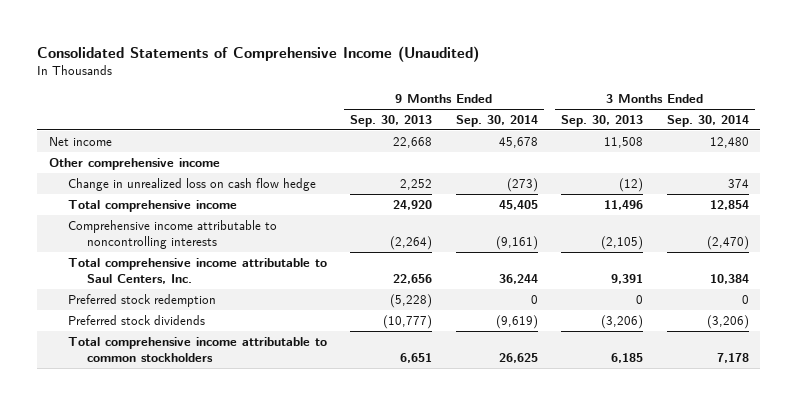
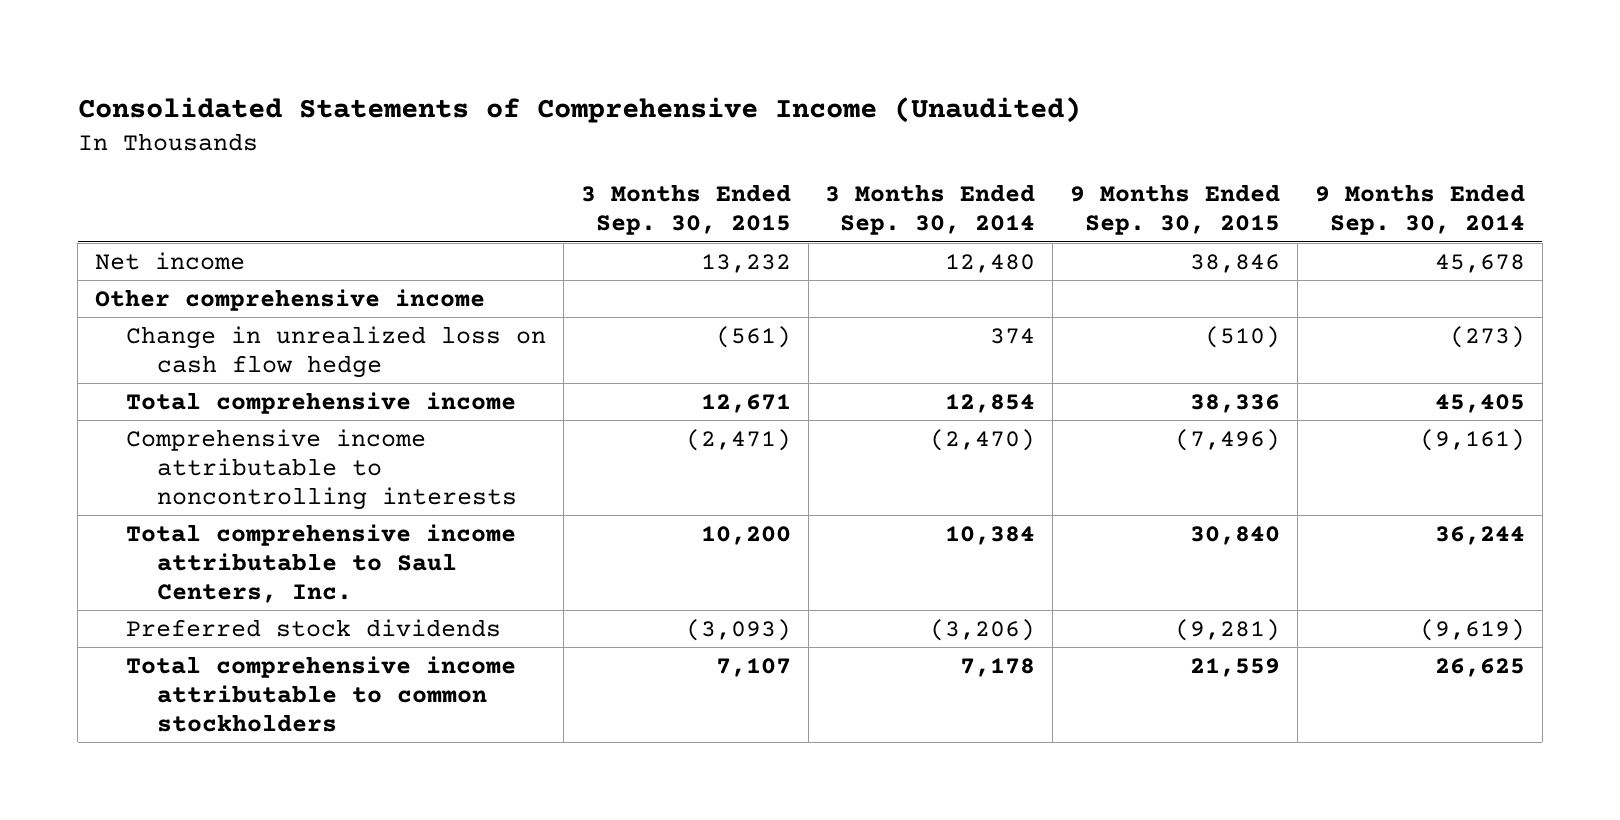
- | 9 Months Ended Sep. 30, 2013 | 9 Months Ended Sep. 30, 2014 | 3 Months Ended Sep. 30, 2013 | 3 Months Ended Sep. 30, 2014
+ | 3 Months Ended Sep. 30, 2015 | 3 Months Ended Sep. 30, 2014 | 9 Months Ended Sep. 30, 2015 | 9 Months Ended Sep. 30, 2014
- Preferred stock redemption | (5,228) | 0 | 0 | 0

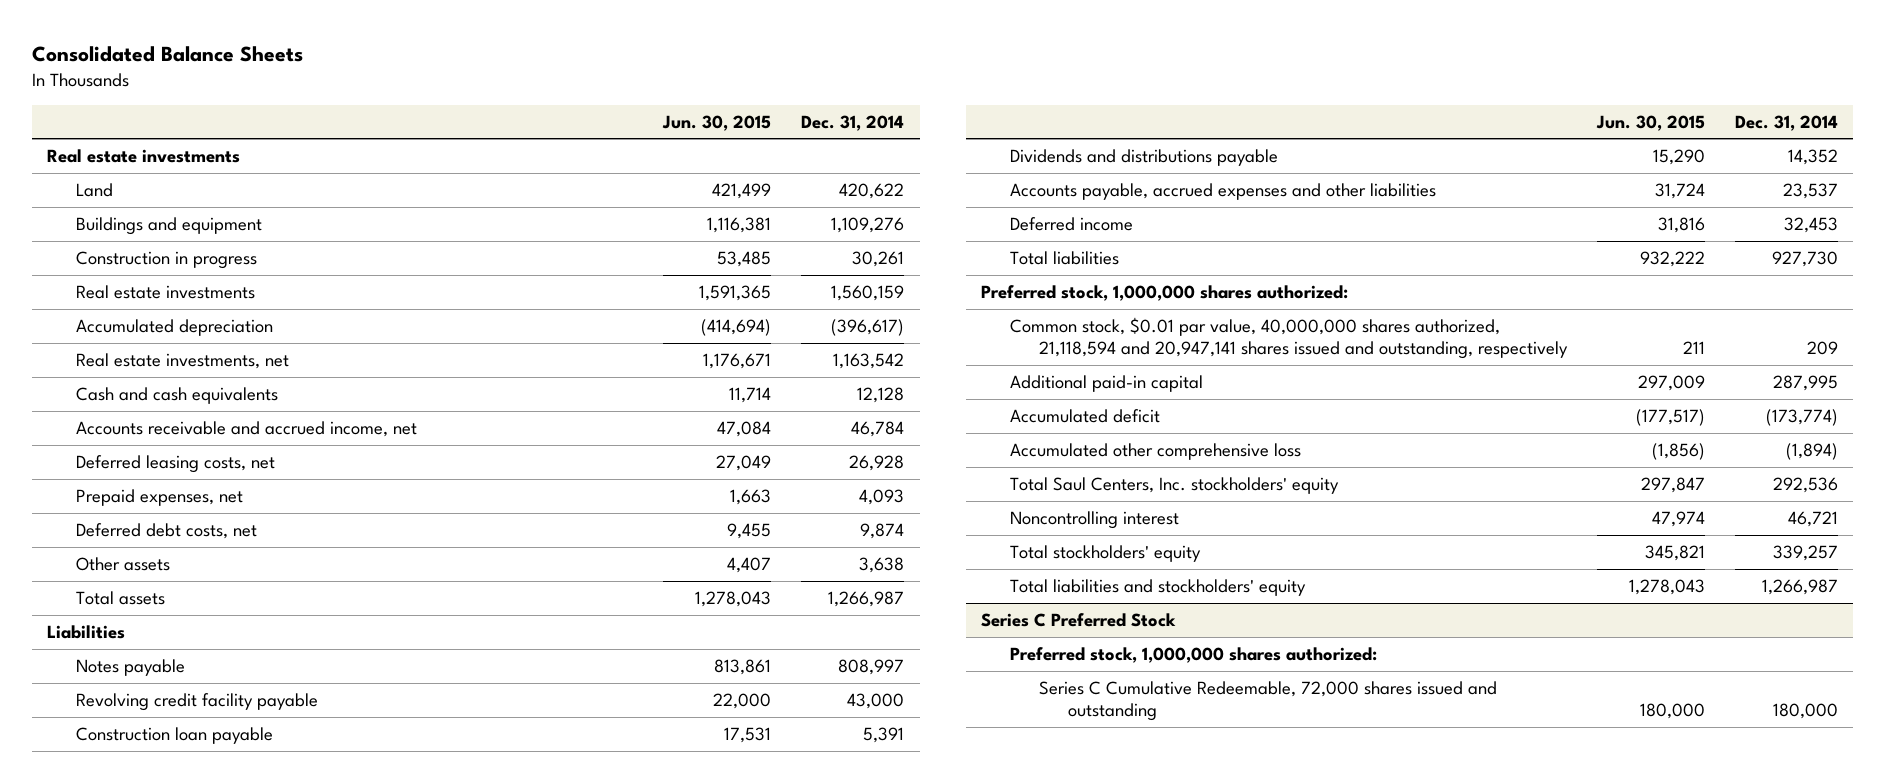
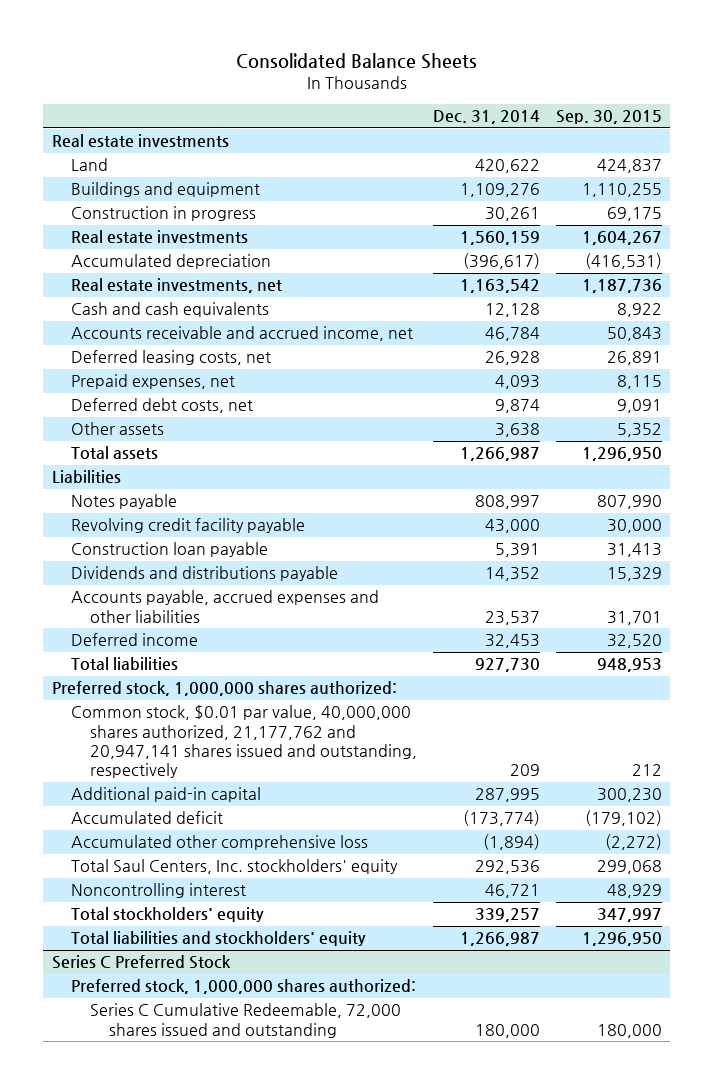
- | Jun. 30, 2015 | Dec. 31, 2014
+ | Dec. 31, 2014 | Sep. 30, 2015
- Common stock, $0.01 par value, 40,000,000 shares authorized, 21,118,594 and 20,947,141 shares issued and outstanding, respectively | 211 | 209
+ Common stock, $0.01 par value, 40,000,000 shares authorized, 21,177,762 and 20,947,141 shares issued and outstanding, respectively | 209 | 212

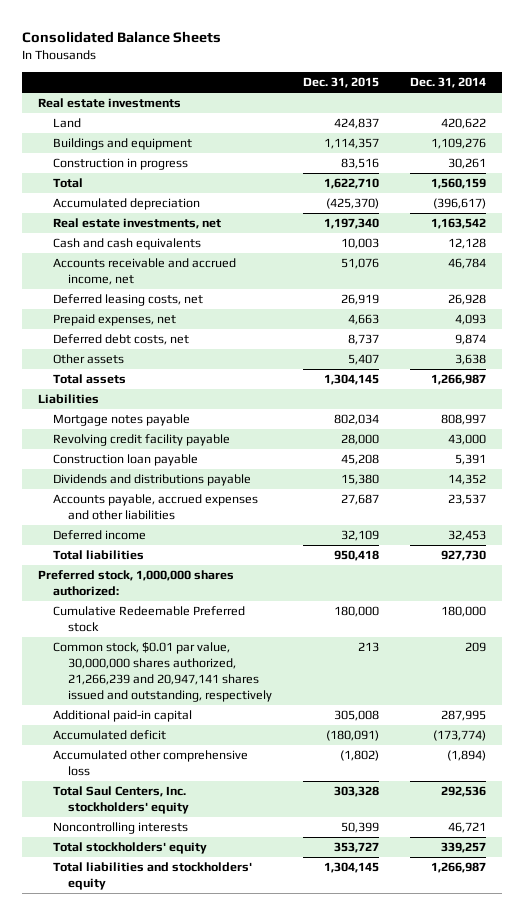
- | Dec. 31, 2014 | Sep. 30, 2015
+ | Dec. 31, 2015 | Dec. 31, 2014
- Real estate investments | 1,560,159 | 1,604,267
+ Total | 1,622,710 | 1,560,159
- Notes payable | 808,997 | 807,990
+ Mortgage notes payable | 802,034 | 808,997
- Common stock, $0.01 par value, 40,000,000 shares authorized, 21,177,762 and 20,947,141 shares issued and outstanding, respectively | 209 | 212
+ Cumulative Redeemable Preferred stock | 180,000 | 180,000
+ Common stock, $0.01 par value, 30,000,000 shares authorized, 21,266,239 and 20,947,141 shares issued and outstanding, respectively | 213 | 209
- Noncontrolling interest | 46,721 | 48,929
+ Noncontrolling interests | 50,399 | 46,721
- Series C Preferred Stock
- Preferred stock, 1,000,000 shares authorized:
- Series C Cumulative Redeemable, 72,000 shares issued and outstanding | 180,000 | 180,000

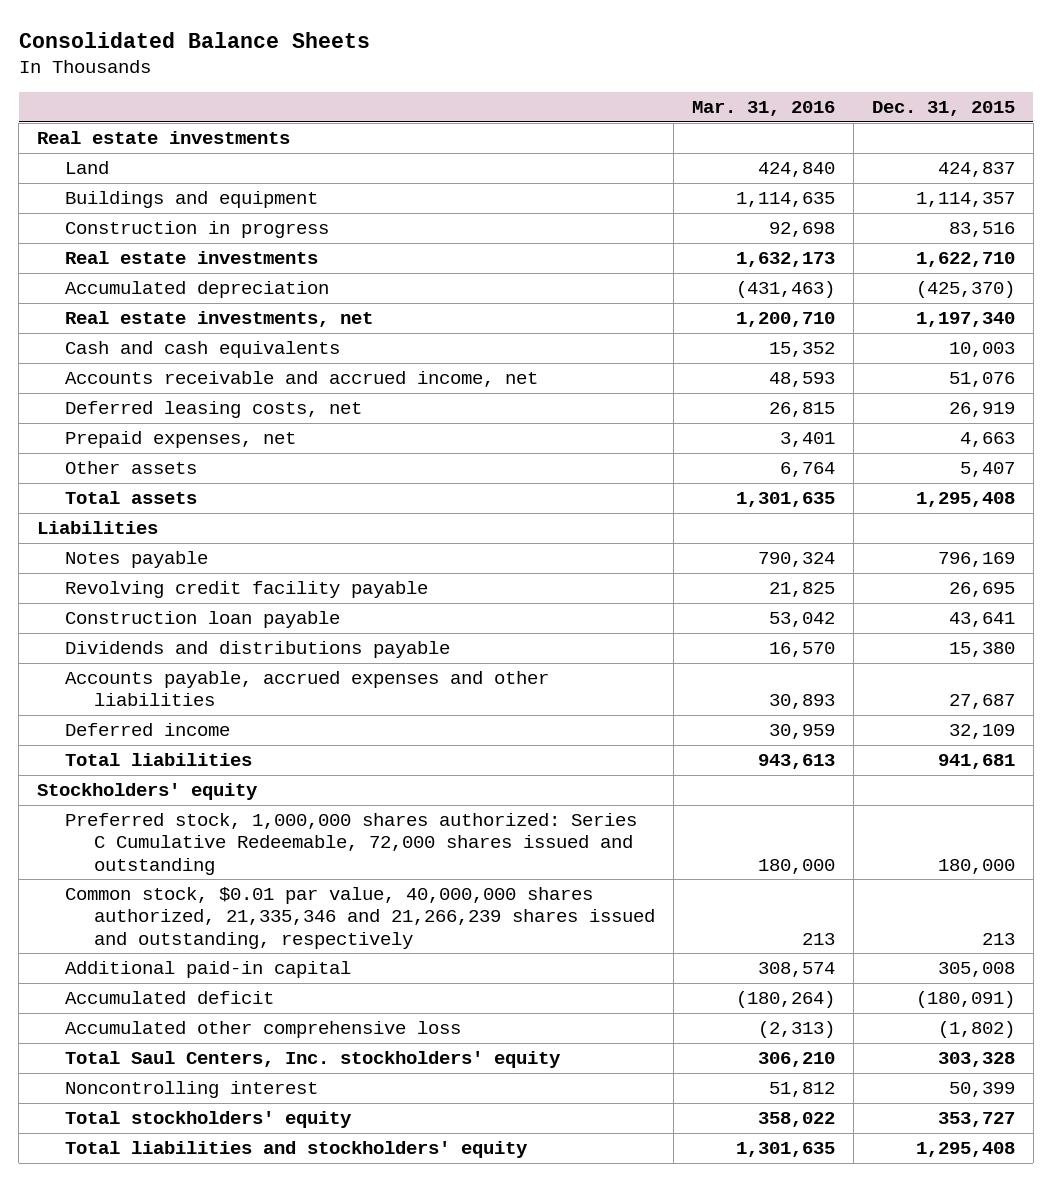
- | Dec. 31, 2015 | Dec. 31, 2014
+ | Mar. 31, 2016 | Dec. 31, 2015
- Total | 1,622,710 | 1,560,159
+ Real estate investments | 1,632,173 | 1,622,710
- Deferred debt costs, net | 8,737 | 9,874
- Total assets | 1,304,145 | 1,266,987
+ Total assets | 1,301,635 | 1,295,408
- Mortgage notes payable | 802,034 | 808,997
- Revolving credit facility payable | 28,000 | 43,000
- Construction loan payable | 45,208 | 5,391
+ Notes payable | 790,324 | 796,169
+ Revolving credit facility payable | 21,825 | 26,695
+ Construction loan payable | 53,042 | 43,641
- Total liabilities | 950,418 | 927,730
- Preferred stock, 1,000,000 shares authorized:
- Cumulative Redeemable Preferred stock | 180,000 | 180,000
- Common stock, $0.01 par value, 30,000,000 shares authorized, 21,266,239 and 20,947,141 shares issued and outstanding, respectively | 213 | 209
+ Total liabilities | 943,613 | 941,681
+ Stockholders' equity
+ Preferred stock, 1,000,000 shares authorized: Series C Cumulative Redeemable, 72,000 shares issued and outstanding | 180,000 | 180,000
+ Common stock, $0.01 par value, 40,000,000 shares authorized, 21,335,346 and 21,266,239 shares issued and outstanding, respectively | 213 | 213
- Noncontrolling interests | 50,399 | 46,721
+ Noncontrolling interest | 51,812 | 50,399
- Total liabilities and stockholders' equity | 1,304,145 | 1,266,987
+ Total liabilities and stockholders' equity | 1,301,635 | 1,295,408

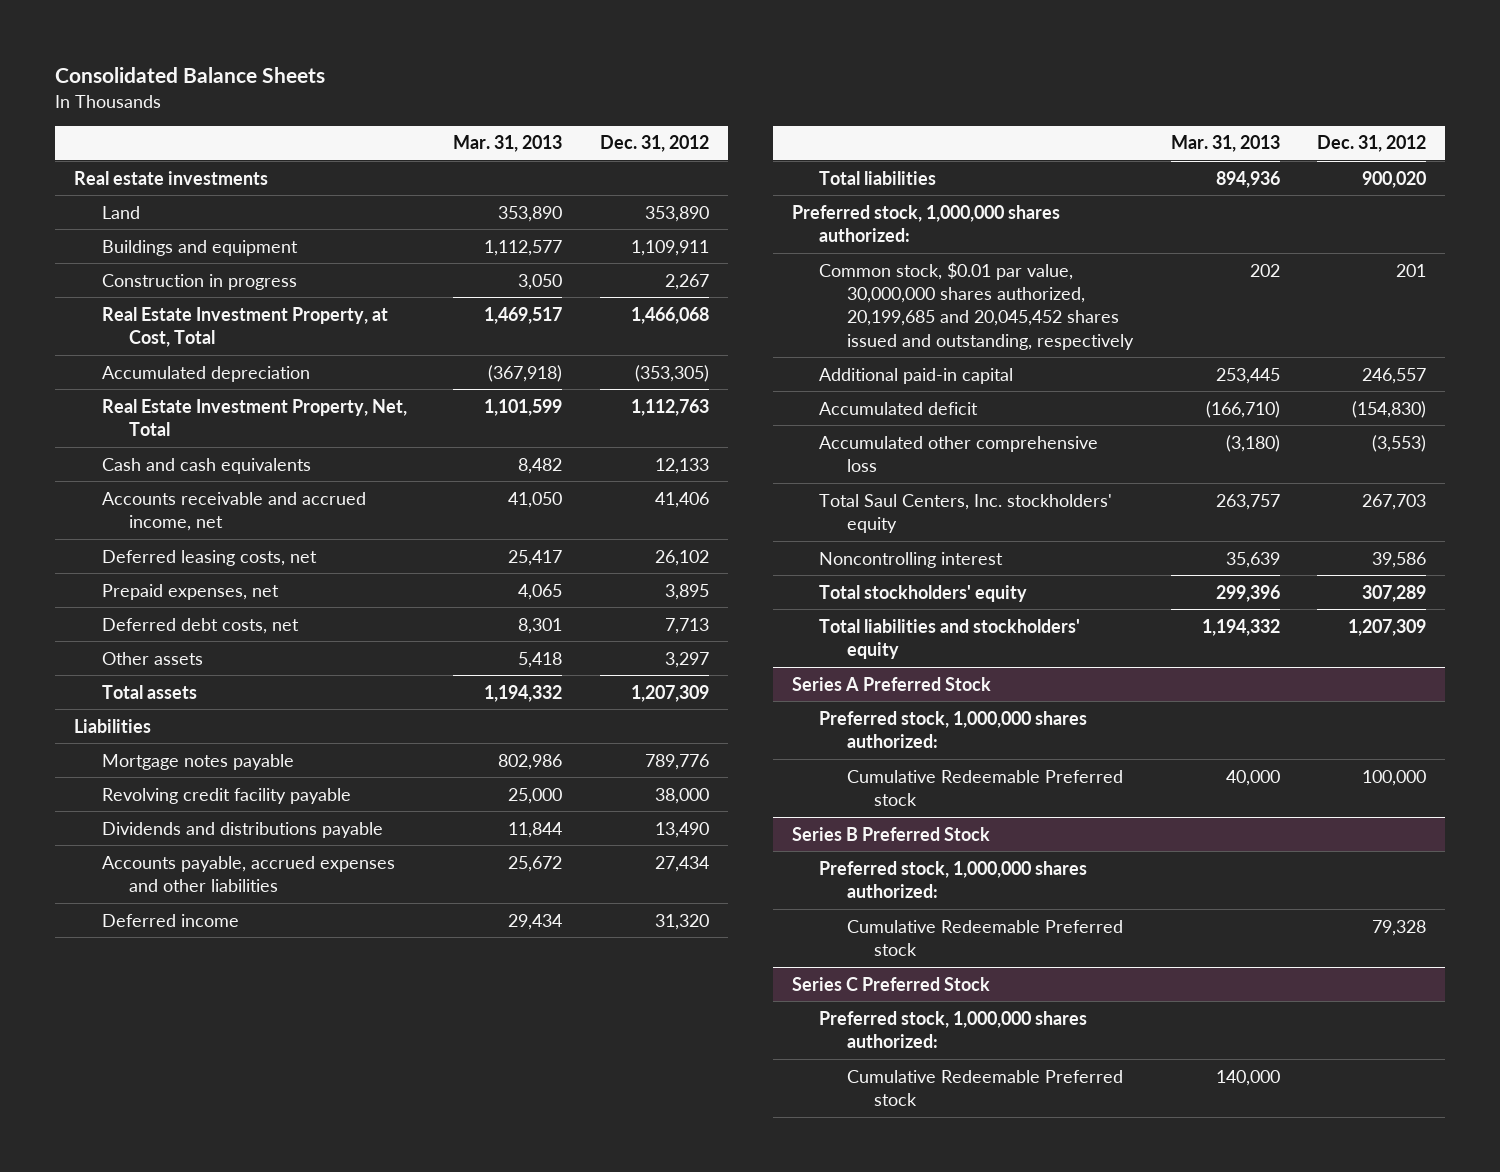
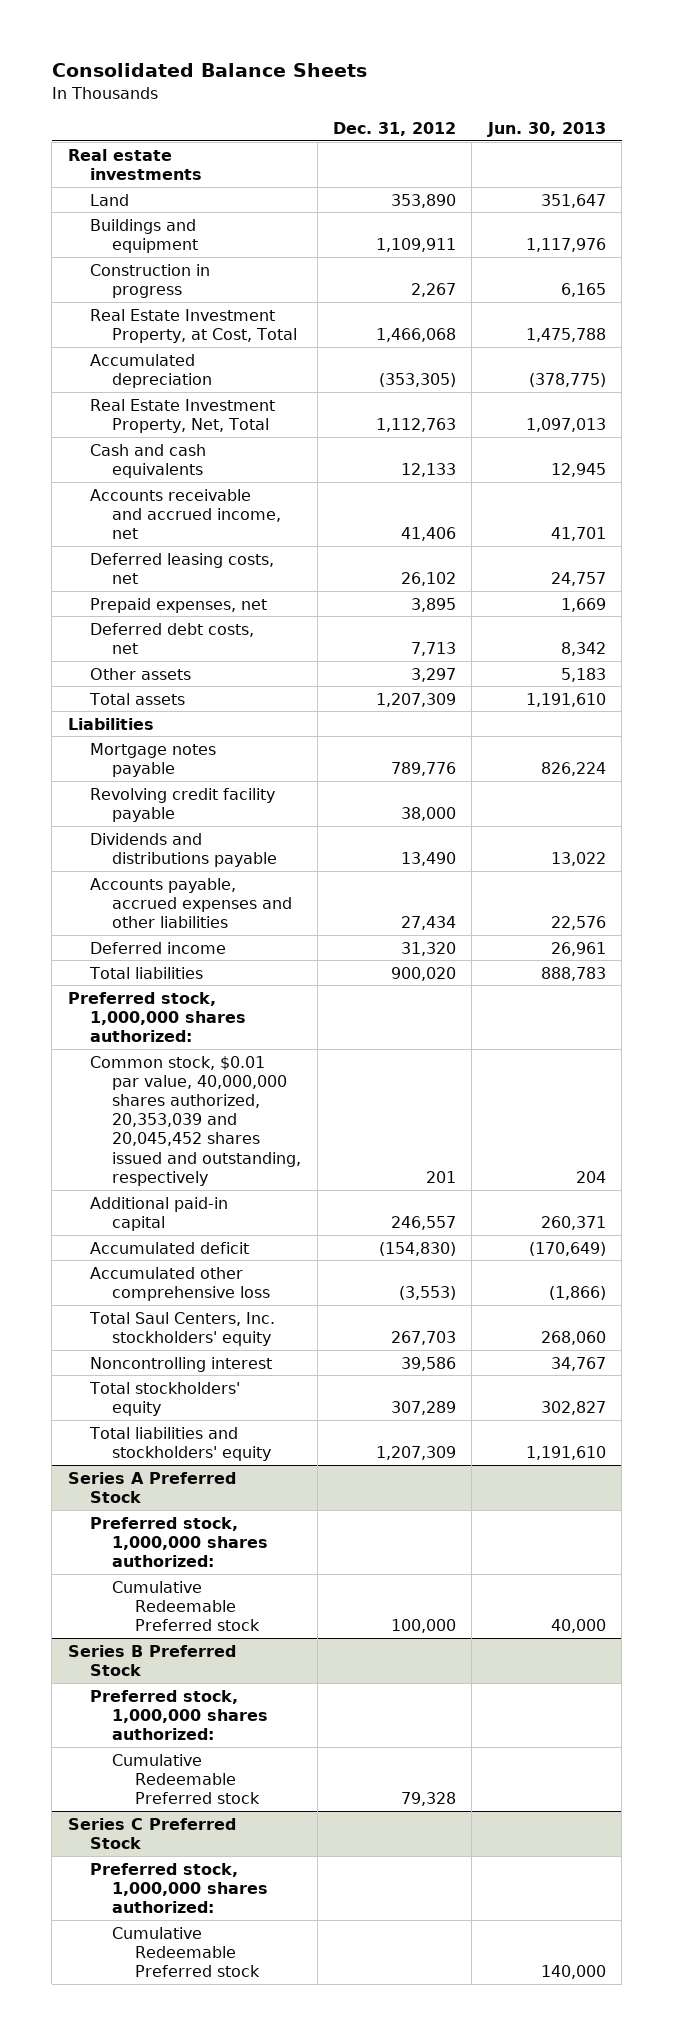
- | Mar. 31, 2013 | Dec. 31, 2012
+ | Dec. 31, 2012 | Jun. 30, 2013
- Common stock, $0.01 par value, 30,000,000 shares authorized, 20,199,685 and 20,045,452 shares issued and outstanding, respectively | 202 | 201
+ Common stock, $0.01 par value, 40,000,000 shares authorized, 20,353,039 and 20,045,452 shares issued and outstanding, respectively | 201 | 204

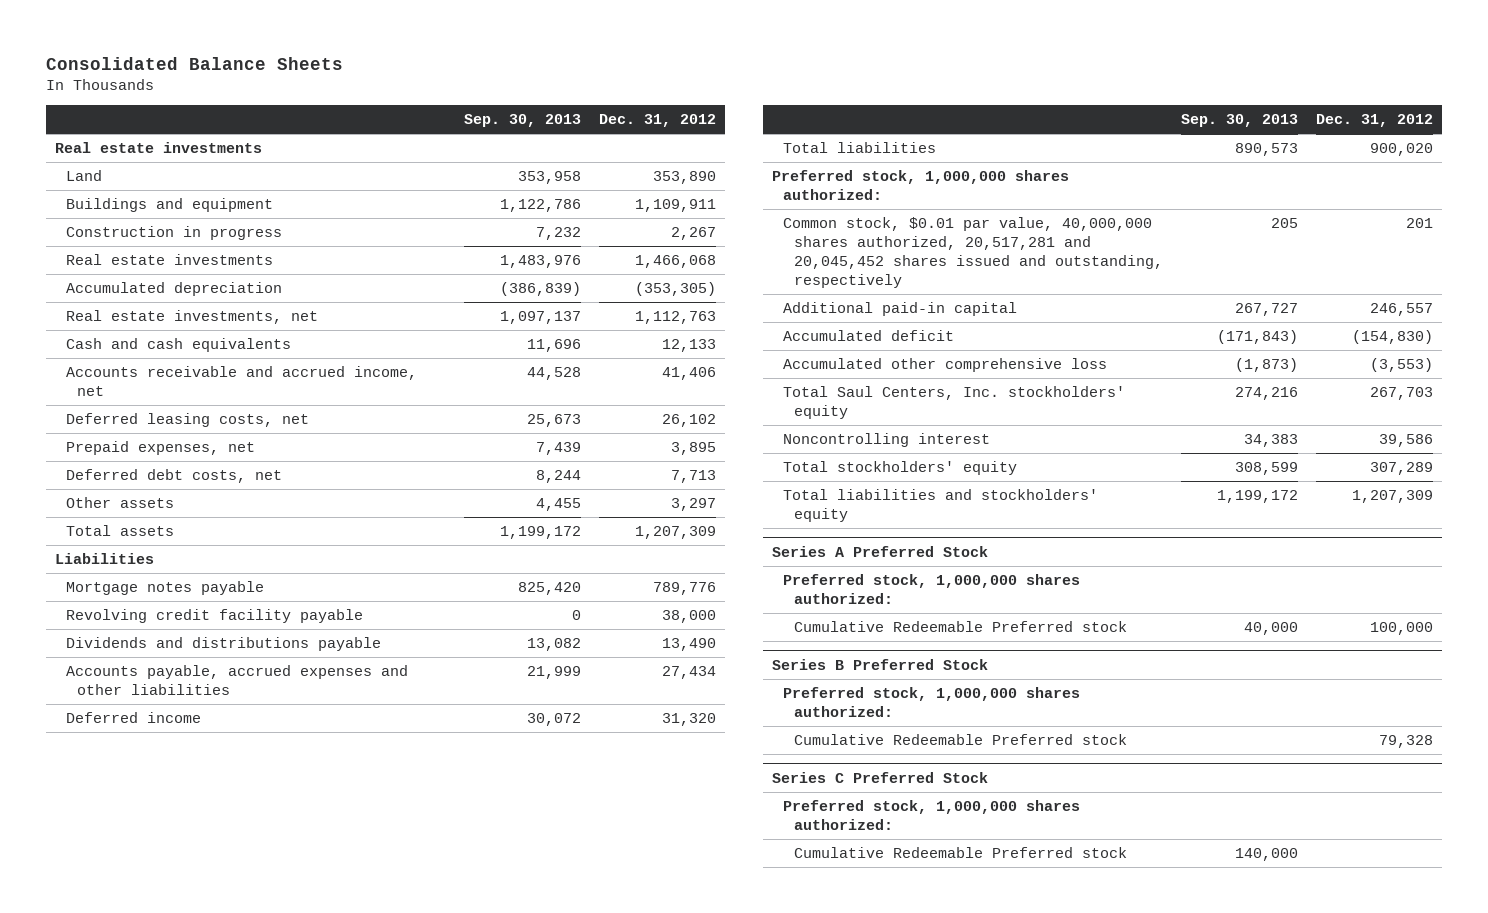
- | Dec. 31, 2012 | Jun. 30, 2013
+ | Sep. 30, 2013 | Dec. 31, 2012
- Real Estate Investment Property, at Cost, Total | 1,466,068 | 1,475,788
+ Real estate investments | 1,483,976 | 1,466,068
- Real Estate Investment Property, Net, Total | 1,112,763 | 1,097,013
+ Real estate investments, net | 1,097,137 | 1,112,763
- Common stock, $0.01 par value, 40,000,000 shares authorized, 20,353,039 and 20,045,452 shares issued and outstanding, respectively | 201 | 204
+ Common stock, $0.01 par value, 40,000,000 shares authorized, 20,517,281 and 20,045,452 shares issued and outstanding, respectively | 205 | 201

